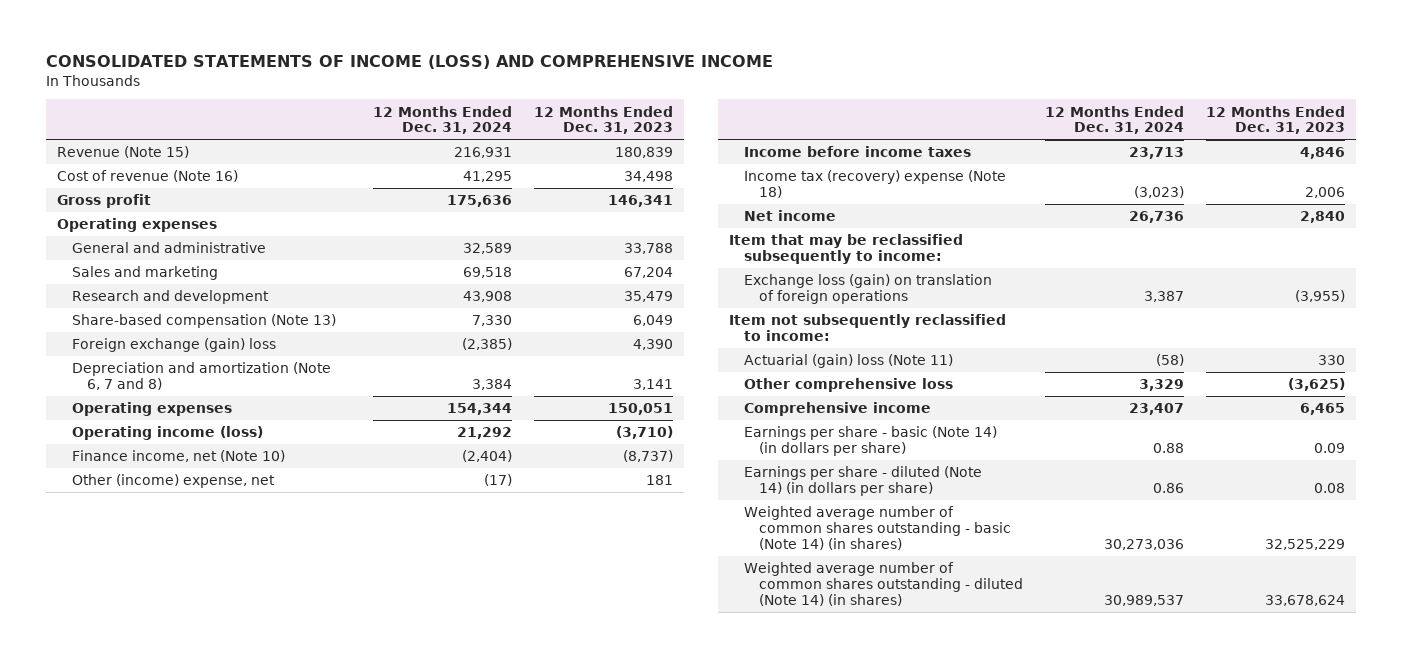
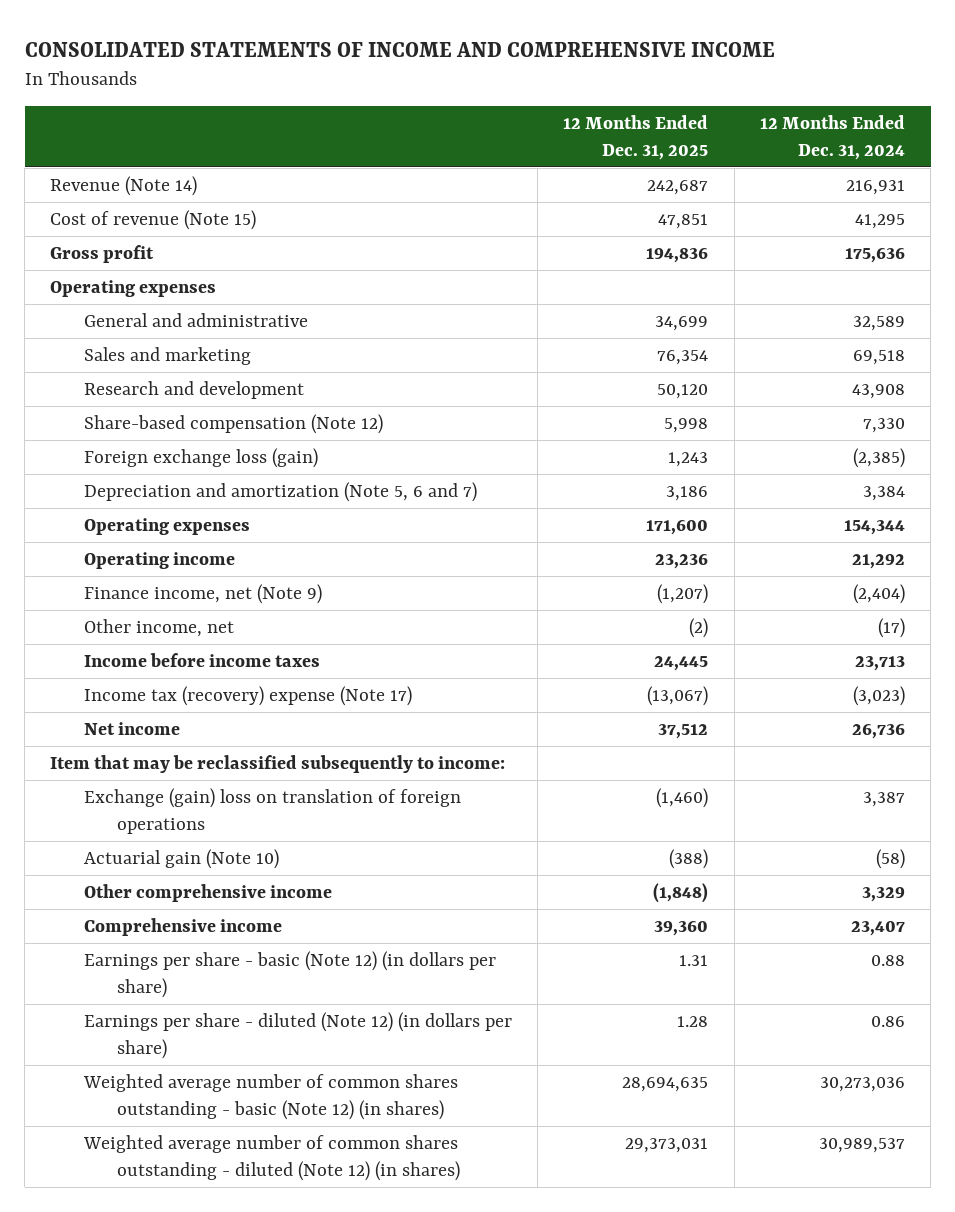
- CONSOLIDATED STATEMENTS OF INCOME (LOSS) AND COMPREHENSIVE INCOME
+ CONSOLIDATED STATEMENTS OF INCOME AND COMPREHENSIVE INCOME
- | 12 Months Ended Dec. 31, 2024 | 12 Months Ended Dec. 31, 2023
+ | 12 Months Ended Dec. 31, 2025 | 12 Months Ended Dec. 31, 2024
- Revenue (Note 15) | 216,931 | 180,839
- Cost of revenue (Note 16) | 41,295 | 34,498
+ Revenue (Note 14) | 242,687 | 216,931
+ Cost of revenue (Note 15) | 47,851 | 41,295
- Share-based compensation (Note 13) | 7,330 | 6,049
- Foreign exchange (gain) loss | (2,385) | 4,390
- Depreciation and amortization (Note 6, 7 and 8) | 3,384 | 3,141
+ Share-based compensation (Note 12) | 5,998 | 7,330
+ Foreign exchange loss (gain) | 1,243 | (2,385)
+ Depreciation and amortization (Note 5, 6 and 7) | 3,186 | 3,384
- Operating income (loss) | 21,292 | (3,710)
- Finance income, net (Note 10) | (2,404) | (8,737)
- Other (income) expense, net | (17) | 181
+ Operating income | 23,236 | 21,292
+ Finance income, net (Note 9) | (1,207) | (2,404)
+ Other income, net | (2) | (17)
- Income tax (recovery) expense (Note 18) | (3,023) | 2,006
+ Income tax (recovery) expense (Note 17) | (13,067) | (3,023)
- Exchange loss (gain) on translation of foreign operations | 3,387 | (3,955)
- Item not subsequently reclassified to income:
- Actuarial (gain) loss (Note 11) | (58) | 330
- Other comprehensive loss | 3,329 | (3,625)
+ Exchange (gain) loss on translation of foreign operations | (1,460) | 3,387
+ Actuarial gain (Note 10) | (388) | (58)
+ Other comprehensive income | (1,848) | 3,329
- Earnings per share - basic (Note 14) (in dollars per share) | 0.88 | 0.09
- Earnings per share - diluted (Note 14) (in dollars per share) | 0.86 | 0.08
- Weighted average number of common shares outstanding - basic (Note 14) (in shares) | 30,273,036 | 32,525,229
- Weighted average number of common shares outstanding - diluted (Note 14) (in shares) | 30,989,537 | 33,678,624
+ Earnings per share - basic (Note 12) (in dollars per share) | 1.31 | 0.88
+ Earnings per share - diluted (Note 12) (in dollars per share) | 1.28 | 0.86
+ Weighted average number of common shares outstanding - basic (Note 12) (in shares) | 28,694,635 | 30,273,036
+ Weighted average number of common shares outstanding - diluted (Note 12) (in shares) | 29,373,031 | 30,989,537

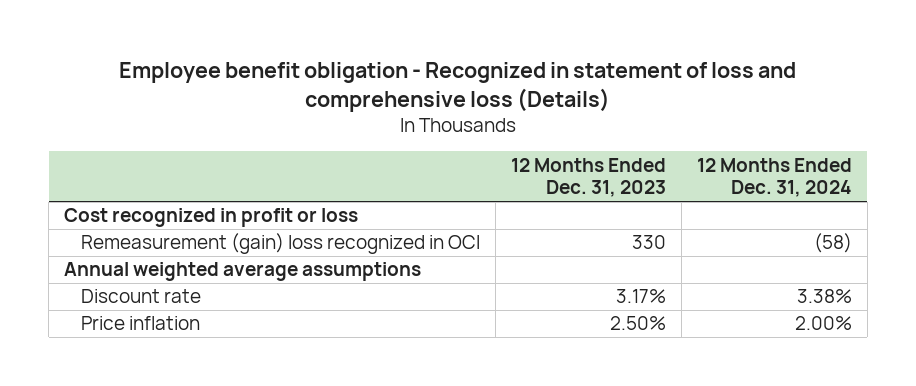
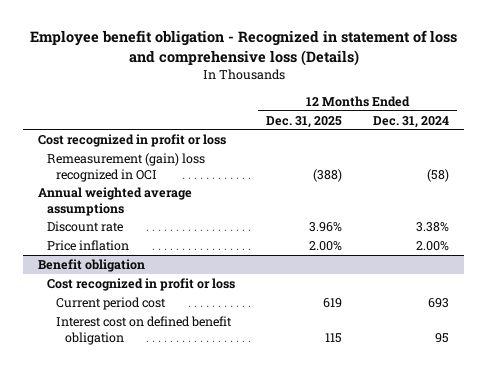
- | 12 Months Ended Dec. 31, 2023 | 12 Months Ended Dec. 31, 2024
+ | 12 Months Ended Dec. 31, 2025 | 12 Months Ended Dec. 31, 2024
+ Benefit obligation
+ Cost recognized in profit or loss
+ Current period cost | 619 | 693
+ Interest cost on defined benefit obligation | 115 | 95

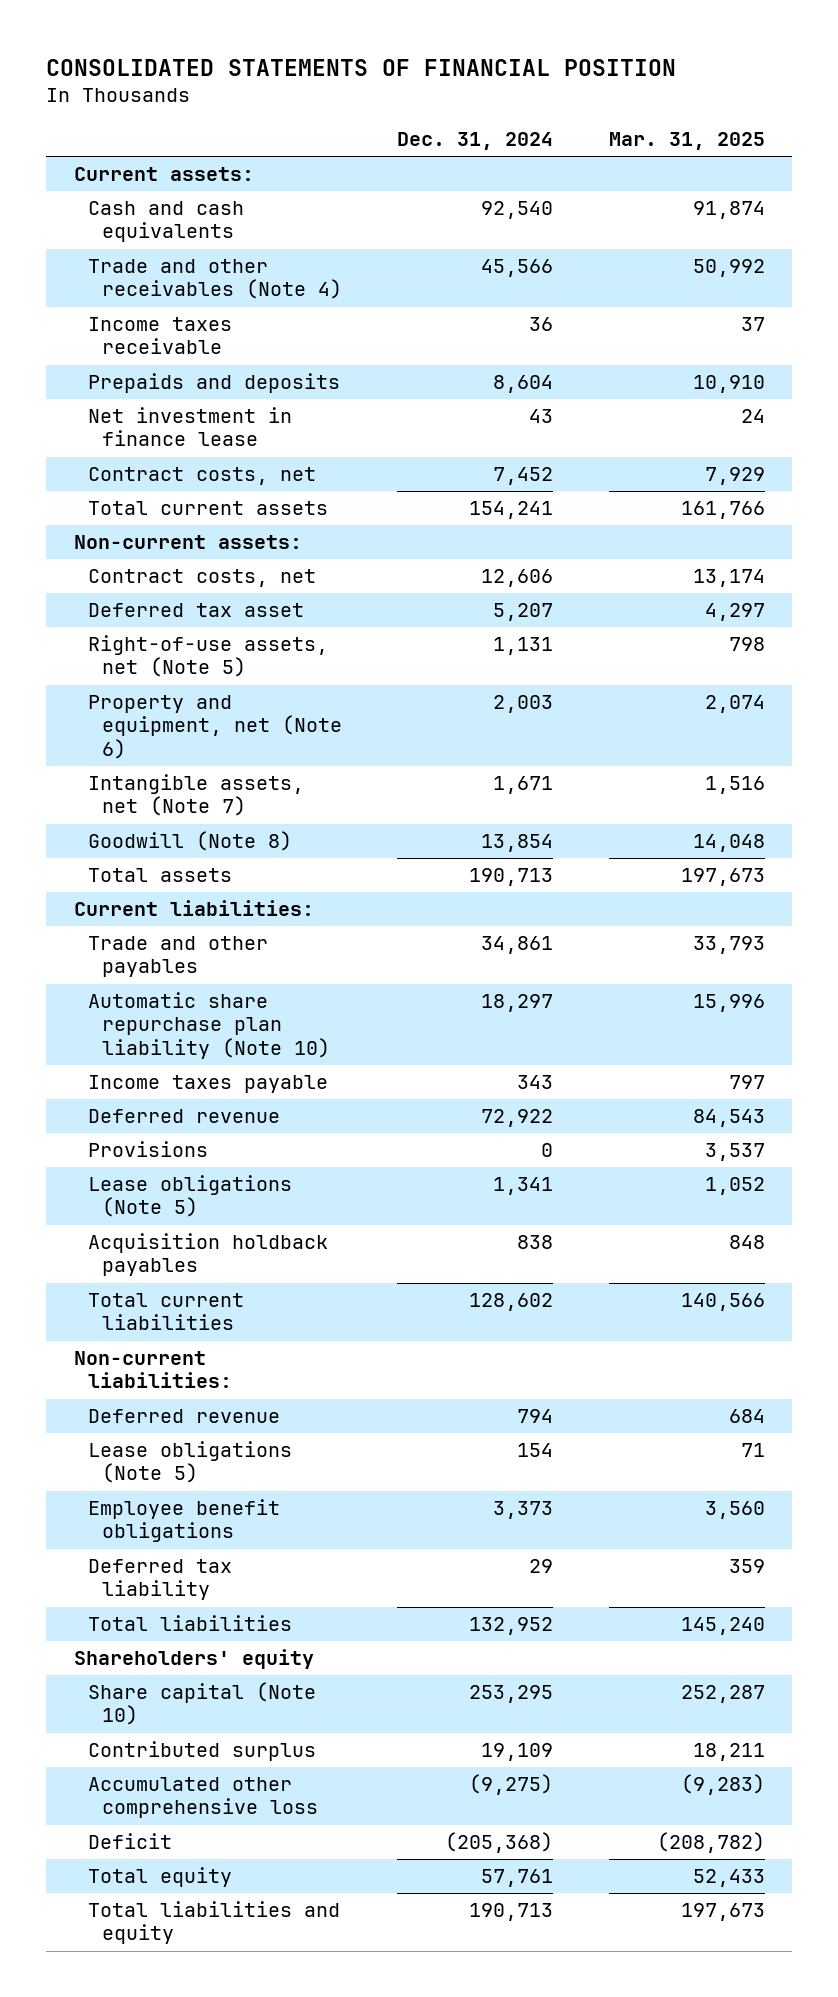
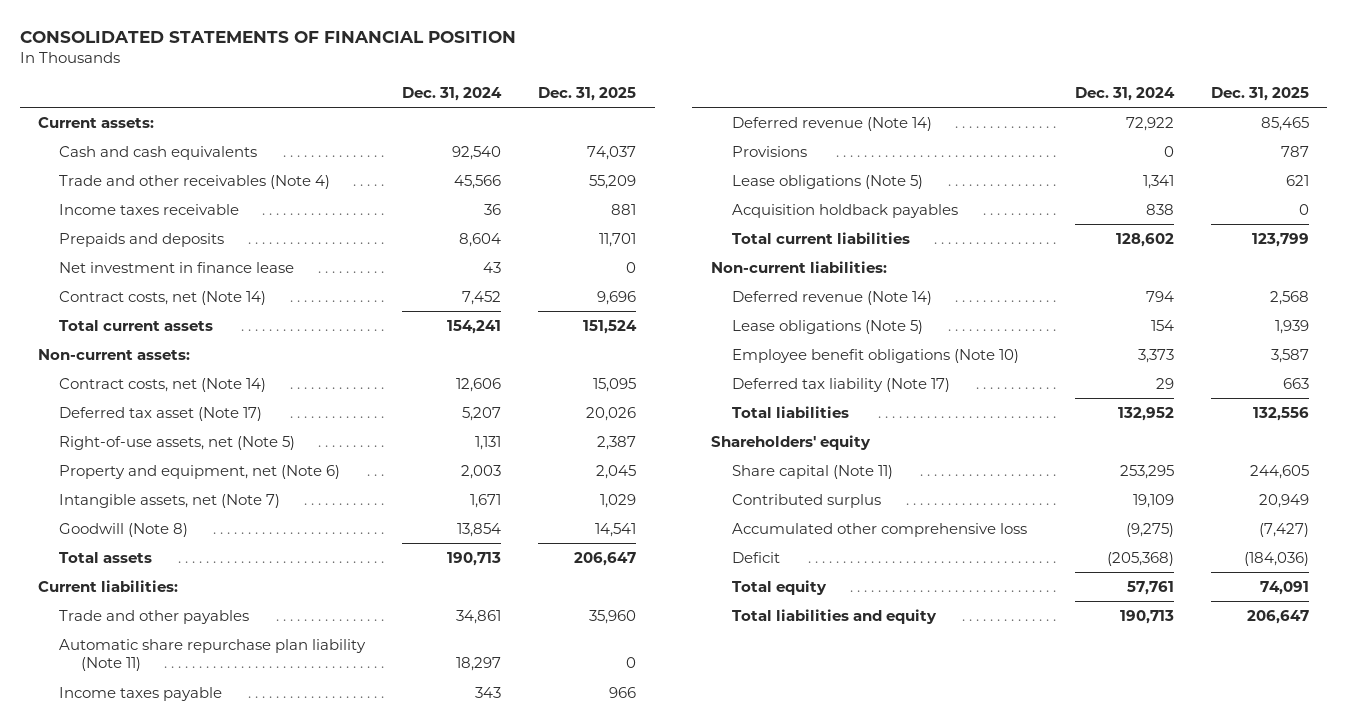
- | Dec. 31, 2024 | Mar. 31, 2025
+ | Dec. 31, 2024 | Dec. 31, 2025
- Contract costs, net | 7,452 | 7,929
+ Contract costs, net (Note 14) | 7,452 | 9,696
- Contract costs, net | 12,606 | 13,174
- Deferred tax asset | 5,207 | 4,297
+ Contract costs, net (Note 14) | 12,606 | 15,095
+ Deferred tax asset (Note 17) | 5,207 | 20,026
- Automatic share repurchase plan liability (Note 10) | 18,297 | 15,996
+ Automatic share repurchase plan liability (Note 11) | 18,297 | 0
- Deferred revenue | 72,922 | 84,543
+ Deferred revenue (Note 14) | 72,922 | 85,465
- Deferred revenue | 794 | 684
+ Deferred revenue (Note 14) | 794 | 2,568
- Employee benefit obligations | 3,373 | 3,560
- Deferred tax liability | 29 | 359
+ Employee benefit obligations (Note 10) | 3,373 | 3,587
+ Deferred tax liability (Note 17) | 29 | 663
- Share capital (Note 10) | 253,295 | 252,287
+ Share capital (Note 11) | 253,295 | 244,605

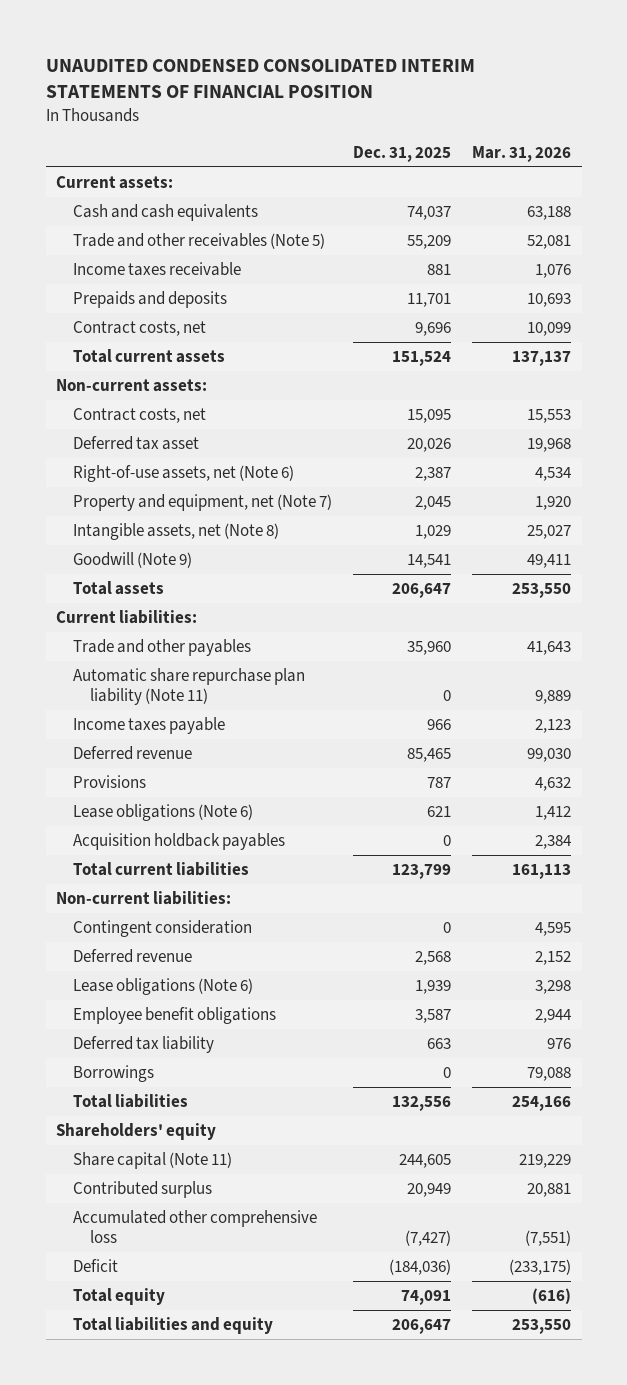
- CONSOLIDATED STATEMENTS OF FINANCIAL POSITION
+ UNAUDITED CONDENSED CONSOLIDATED INTERIM STATEMENTS OF FINANCIAL POSITION
- | Dec. 31, 2024 | Dec. 31, 2025
+ | Dec. 31, 2025 | Mar. 31, 2026
- Trade and other receivables (Note 4) | 45,566 | 55,209
+ Trade and other receivables (Note 5) | 55,209 | 52,081
- Net investment in finance lease | 43 | 0
- Contract costs, net (Note 14) | 7,452 | 9,696
+ Contract costs, net | 9,696 | 10,099
- Contract costs, net (Note 14) | 12,606 | 15,095
- Deferred tax asset (Note 17) | 5,207 | 20,026
- Right-of-use assets, net (Note 5) | 1,131 | 2,387
- Property and equipment, net (Note 6) | 2,003 | 2,045
- Intangible assets, net (Note 7) | 1,671 | 1,029
- Goodwill (Note 8) | 13,854 | 14,541
+ Contract costs, net | 15,095 | 15,553
+ Deferred tax asset | 20,026 | 19,968
+ Right-of-use assets, net (Note 6) | 2,387 | 4,534
+ Property and equipment, net (Note 7) | 2,045 | 1,920
+ Intangible assets, net (Note 8) | 1,029 | 25,027
+ Goodwill (Note 9) | 14,541 | 49,411
- Deferred revenue (Note 14) | 72,922 | 85,465
+ Deferred revenue | 85,465 | 99,030
- Lease obligations (Note 5) | 1,341 | 621
+ Lease obligations (Note 6) | 621 | 1,412
- Deferred revenue (Note 14) | 794 | 2,568
- Lease obligations (Note 5) | 154 | 1,939
- Employee benefit obligations (Note 10) | 3,373 | 3,587
- Deferred tax liability (Note 17) | 29 | 663
+ Contingent consideration | 0 | 4,595
+ Deferred revenue | 2,568 | 2,152
+ Lease obligations (Note 6) | 1,939 | 3,298
+ Employee benefit obligations | 3,587 | 2,944
+ Deferred tax liability | 663 | 976
+ Borrowings | 0 | 79,088

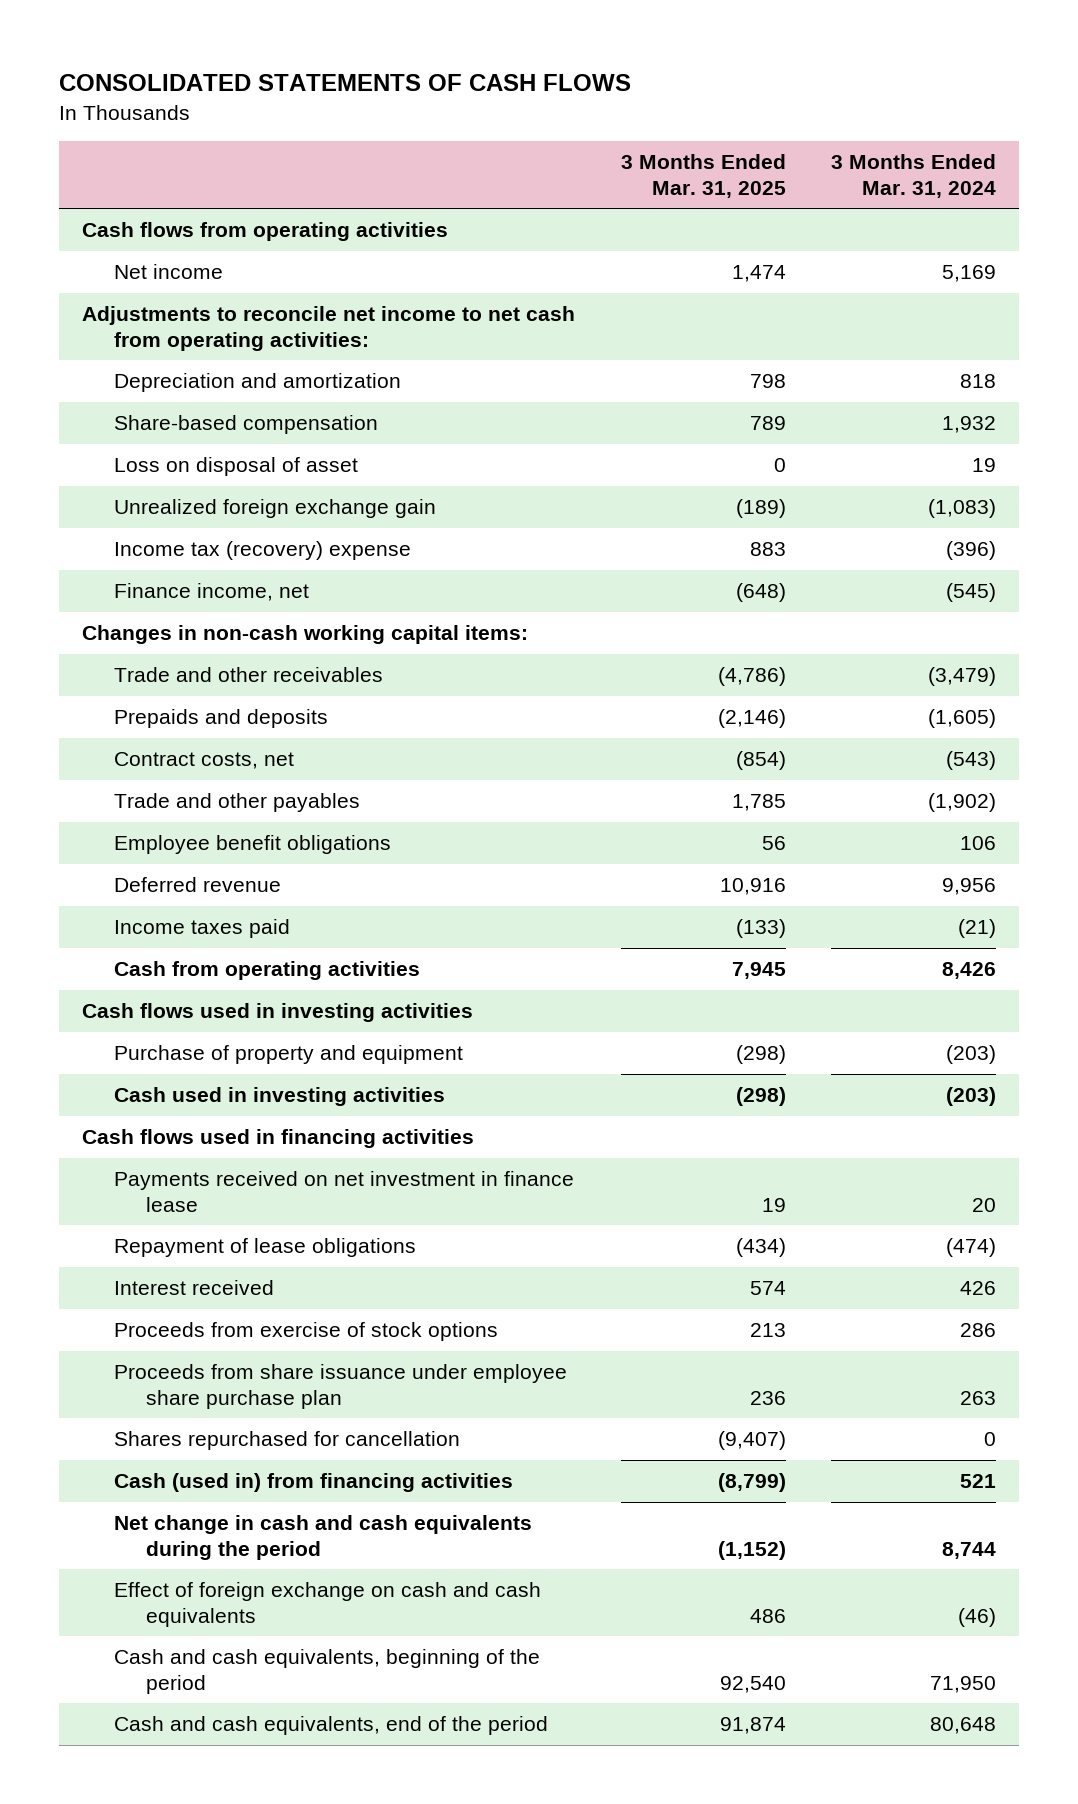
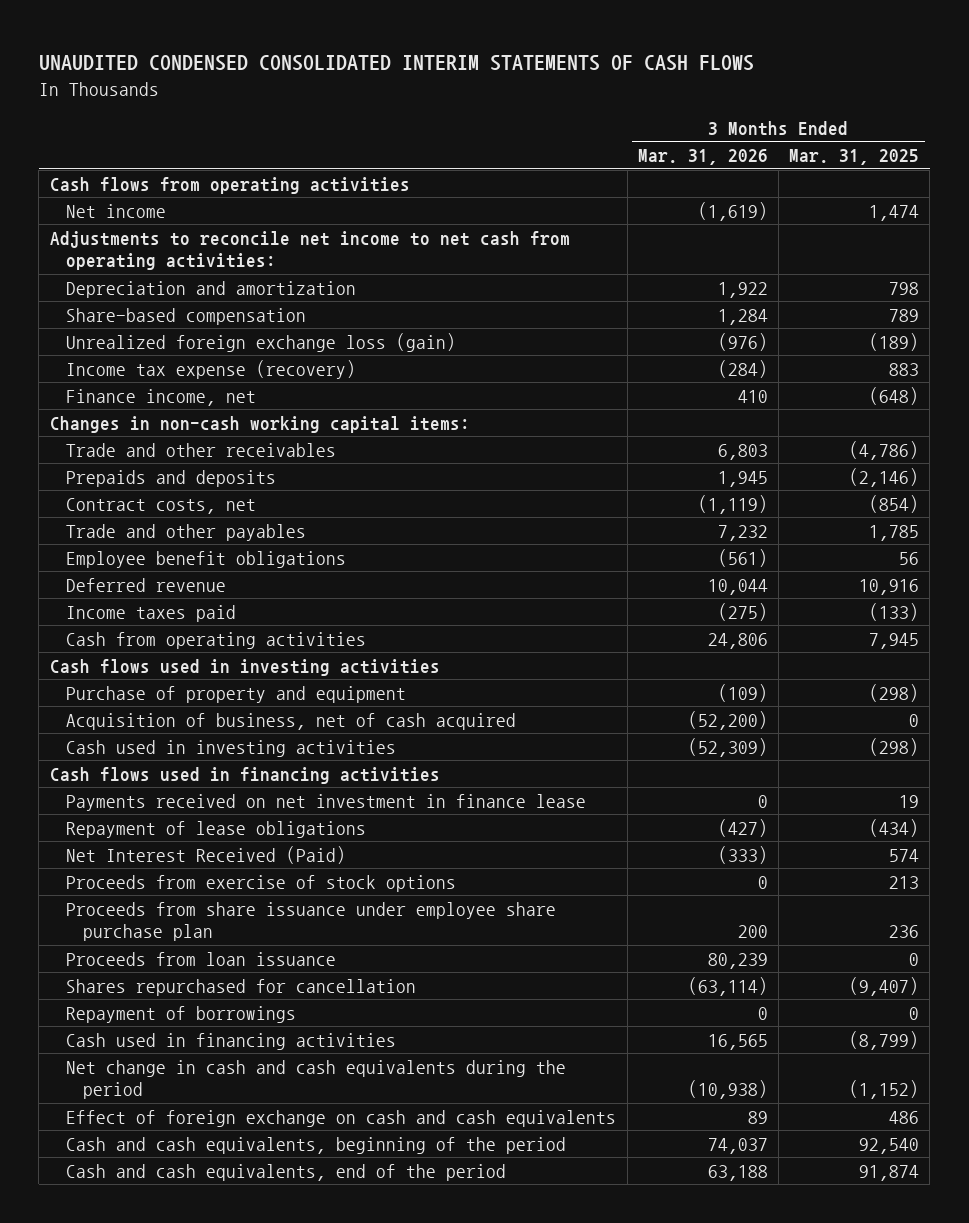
- CONSOLIDATED STATEMENTS OF CASH FLOWS
+ UNAUDITED CONDENSED CONSOLIDATED INTERIM STATEMENTS OF CASH FLOWS
- | 3 Months Ended Mar. 31, 2025 | 3 Months Ended Mar. 31, 2024
+ | 3 Months Ended Mar. 31, 2026 | 3 Months Ended Mar. 31, 2025
- Loss on disposal of asset | 0 | 19
- Unrealized foreign exchange gain | (189) | (1,083)
- Income tax (recovery) expense | 883 | (396)
+ Unrealized foreign exchange loss (gain) | (976) | (189)
+ Income tax expense (recovery) | (284) | 883
+ Acquisition of business, net of cash acquired | (52,200) | 0
- Interest received | 574 | 426
+ Net Interest Received (Paid) | (333) | 574
+ Proceeds from loan issuance | 80,239 | 0
- Cash (used in) from financing activities | (8,799) | 521
+ Repayment of borrowings | 0 | 0
+ Cash used in financing activities | 16,565 | (8,799)

